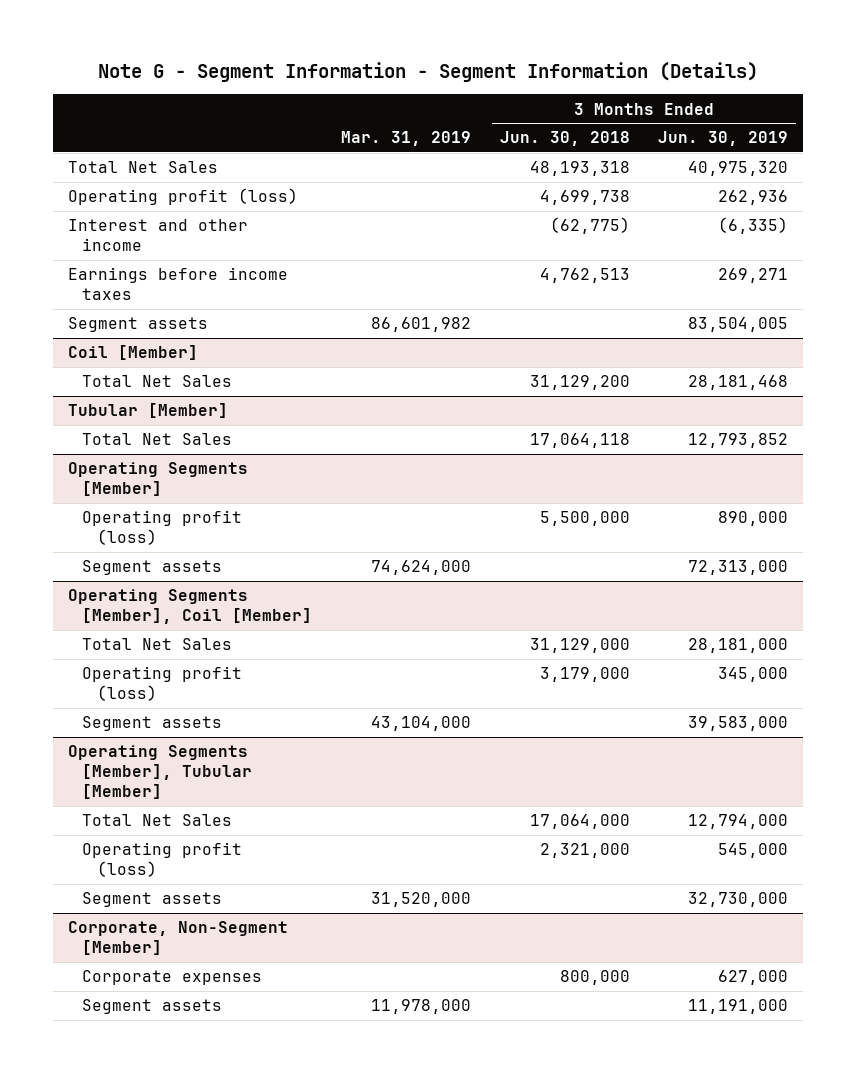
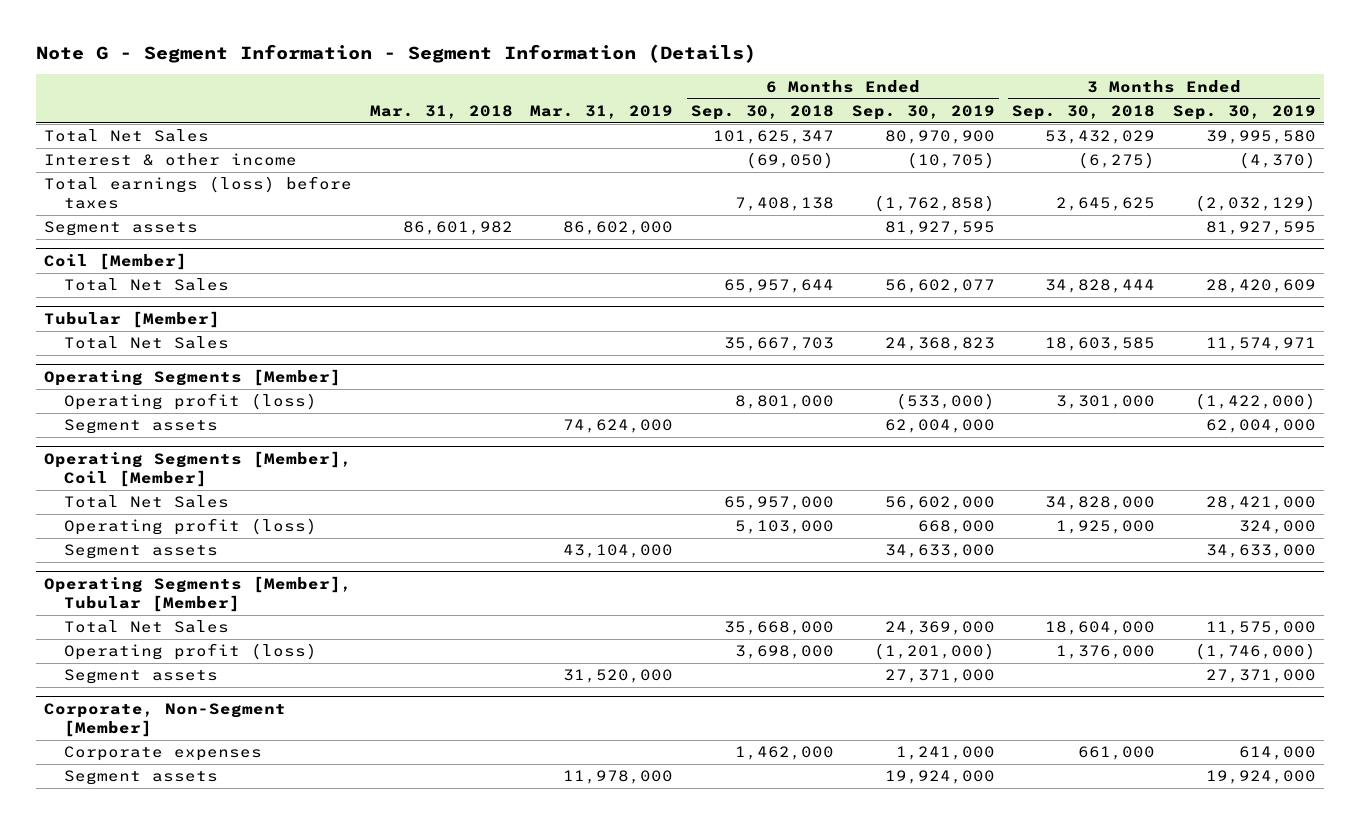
- | Mar. 31, 2019 | 3 Months Ended Jun. 30, 2018 | 3 Months Ended Jun. 30, 2019
+ | Mar. 31, 2018 | Mar. 31, 2019 | 6 Months Ended Sep. 30, 2018 | 6 Months Ended Sep. 30, 2019 | 3 Months Ended Sep. 30, 2018 | 3 Months Ended Sep. 30, 2019
- Operating profit (loss) | | 4,699,738 | 262,936
- Interest and other income | | (62,775) | (6,335)
- Earnings before income taxes | | 4,762,513 | 269,271
- Segment assets | 86,601,982 | | 83,504,005
+ Interest & other income | | | (69,050) | (10,705) | (6,275) | (4,370)
+ Total earnings (loss) before taxes | | | 7,408,138 | (1,762,858) | 2,645,625 | (2,032,129)
+ Segment assets | 86,601,982 | 86,602,000 | | 81,927,595 | | 81,927,595

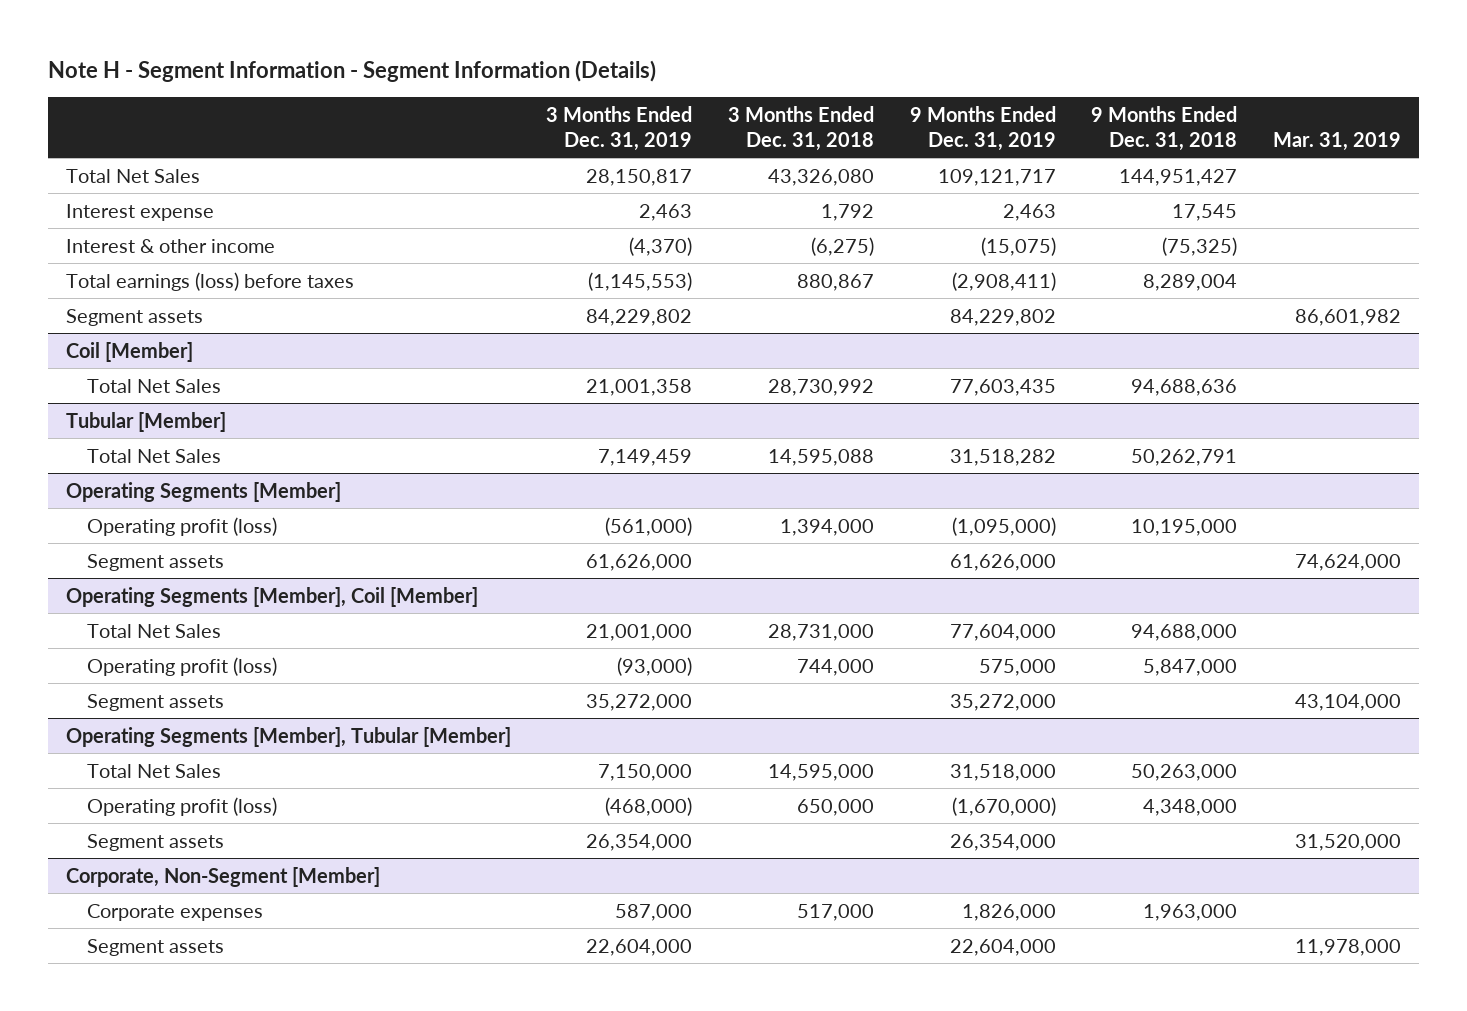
- Note G - Segment Information - Segment Information (Details)
+ Note H - Segment Information - Segment Information (Details)
- | Mar. 31, 2018 | Mar. 31, 2019 | 6 Months Ended Sep. 30, 2018 | 6 Months Ended Sep. 30, 2019 | 3 Months Ended Sep. 30, 2018 | 3 Months Ended Sep. 30, 2019
+ | 3 Months Ended Dec. 31, 2019 | 3 Months Ended Dec. 31, 2018 | 9 Months Ended Dec. 31, 2019 | 9 Months Ended Dec. 31, 2018 | Mar. 31, 2019
+ Interest expense | 2,463 | 1,792 | 2,463 | 17,545 |
- Segment assets | 86,601,982 | 86,602,000 | | 81,927,595 | | 81,927,595
+ Segment assets | 84,229,802 | | 84,229,802 | | 86,601,982

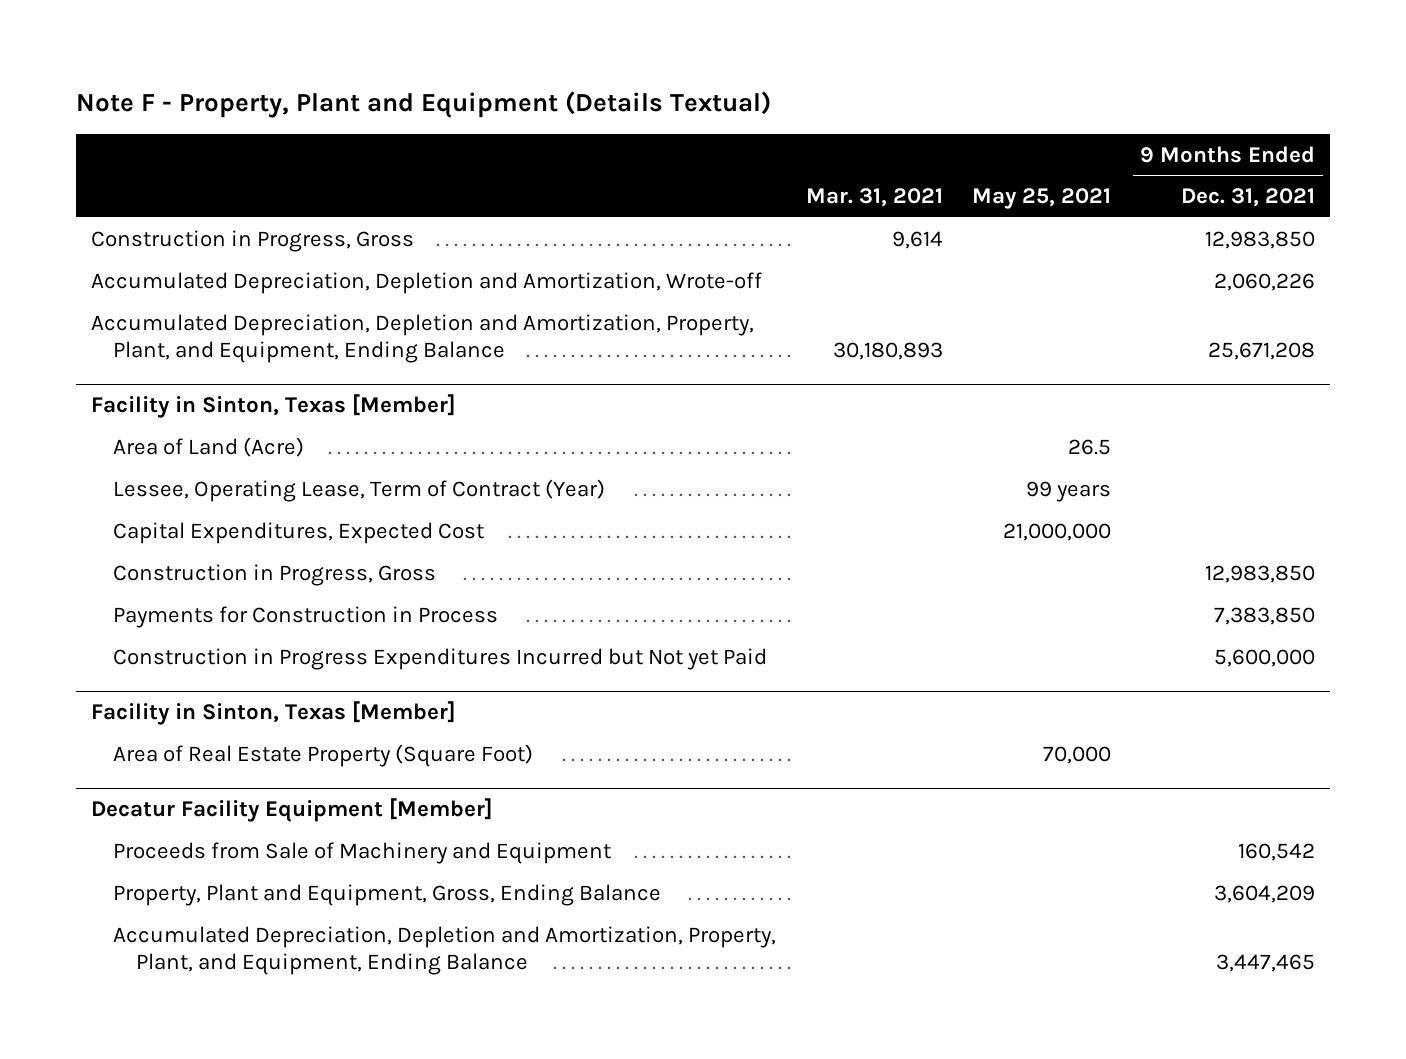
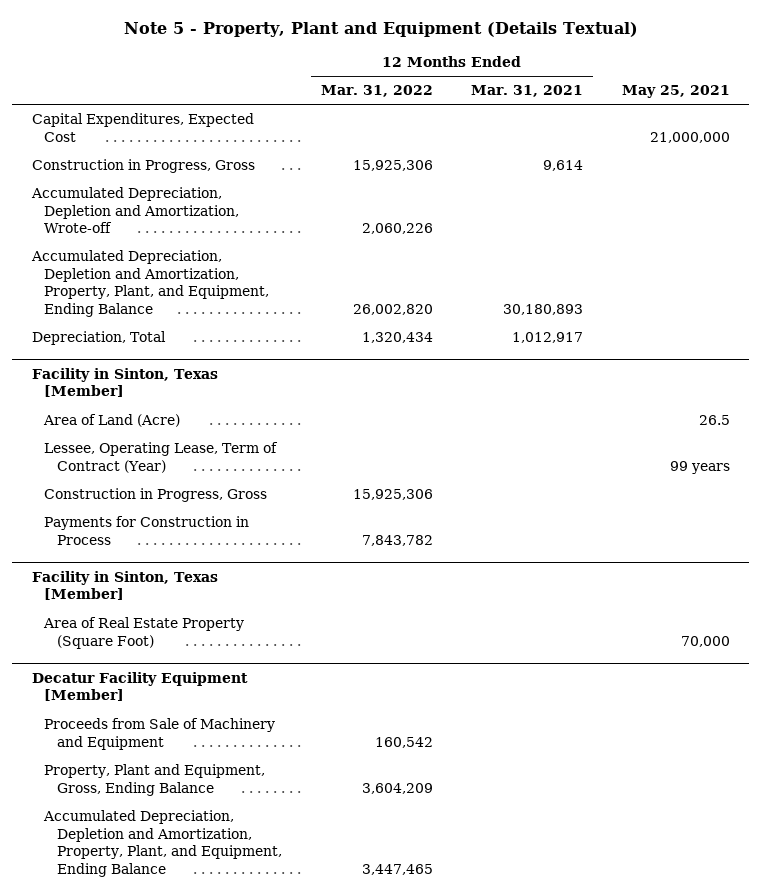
- Note F - Property, Plant and Equipment (Details Textual)
+ Note 5 - Property, Plant and Equipment (Details Textual)
- | Mar. 31, 2021 | May 25, 2021 | 9 Months Ended Dec. 31, 2021
+ | 12 Months Ended Mar. 31, 2022 | 12 Months Ended Mar. 31, 2021 | May 25, 2021
+ Capital Expenditures, Expected Cost | | | 21,000,000
+ Depreciation, Total | 1,320,434 | 1,012,917 |
@ Facility in Sinton, Texas [Member]
- Capital Expenditures, Expected Cost | | 21,000,000 |
- Construction in Progress Expenditures Incurred but Not yet Paid | | | 5,600,000

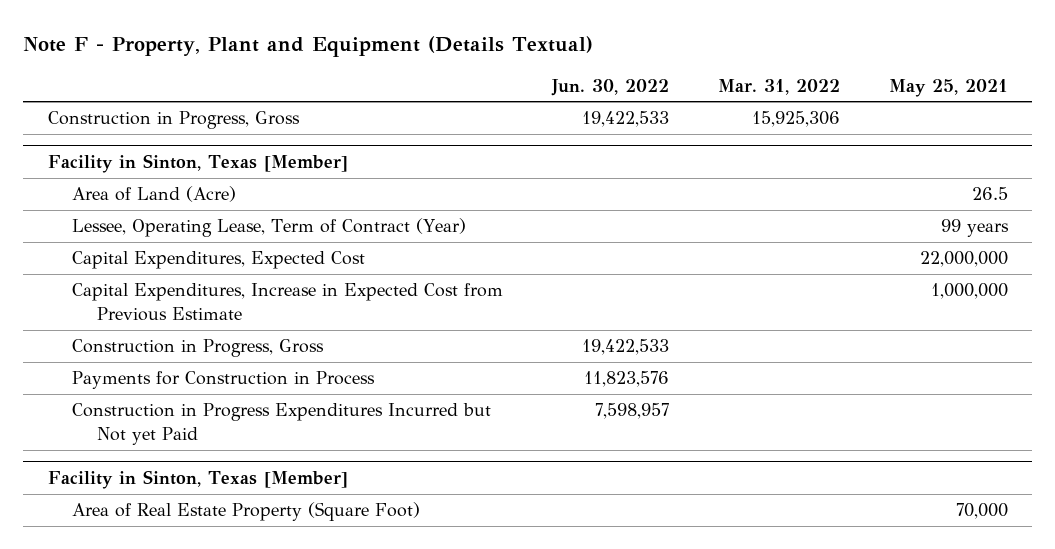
- Note 5 - Property, Plant and Equipment (Details Textual)
+ Note F - Property, Plant and Equipment (Details Textual)
- | 12 Months Ended Mar. 31, 2022 | 12 Months Ended Mar. 31, 2021 | May 25, 2021
+ | Jun. 30, 2022 | Mar. 31, 2022 | May 25, 2021
- Capital Expenditures, Expected Cost | | | 21,000,000
- Accumulated Depreciation, Depletion and Amortization, Wrote-off | 2,060,226 | |
- Accumulated Depreciation, Depletion and Amortization, Property, Plant, and Equipment, Ending Balance | 26,002,820 | 30,180,893 |
- Depreciation, Total | 1,320,434 | 1,012,917 |
@ Facility in Sinton, Texas [Member]
+ Capital Expenditures, Expected Cost | | | 22,000,000
+ Capital Expenditures, Increase in Expected Cost from Previous Estimate | | | 1,000,000
+ Construction in Progress Expenditures Incurred but Not yet Paid | 7,598,957 | |
- Decatur Facility Equipment [Member]
- Proceeds from Sale of Machinery and Equipment | 160,542 | |
- Property, Plant and Equipment, Gross, Ending Balance | 3,604,209 | |
- Accumulated Depreciation, Depletion and Amortization, Property, Plant, and Equipment, Ending Balance | 3,447,465 | |

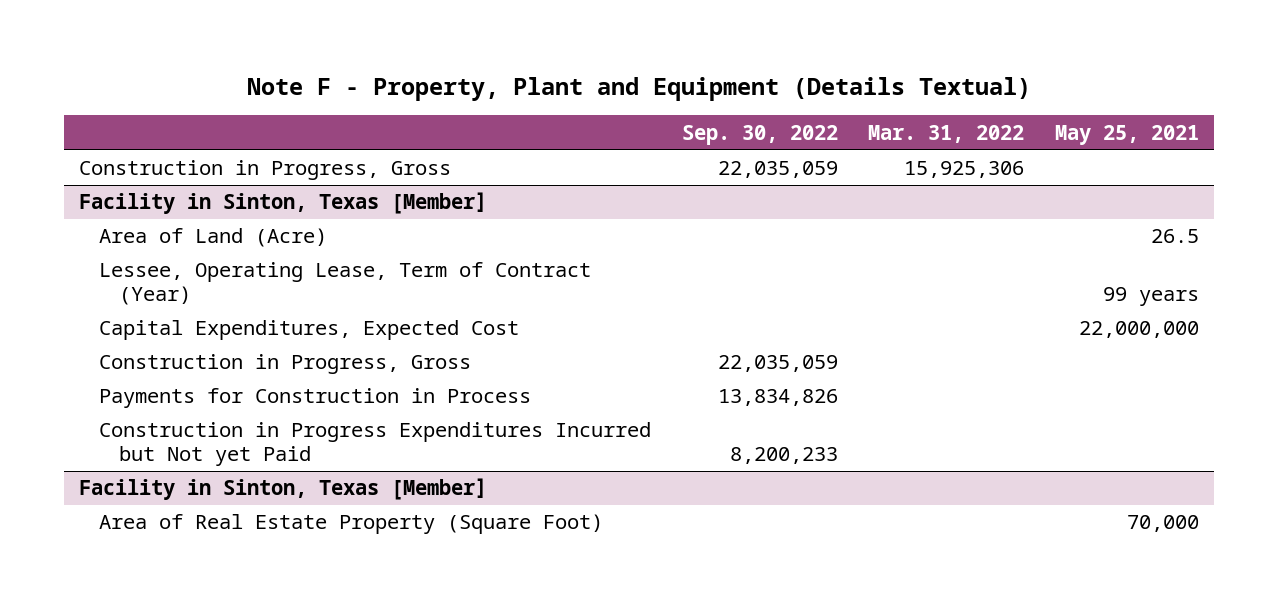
- | Jun. 30, 2022 | Mar. 31, 2022 | May 25, 2021
+ | Sep. 30, 2022 | Mar. 31, 2022 | May 25, 2021
@ Facility in Sinton, Texas [Member]
- Capital Expenditures, Increase in Expected Cost from Previous Estimate | | | 1,000,000

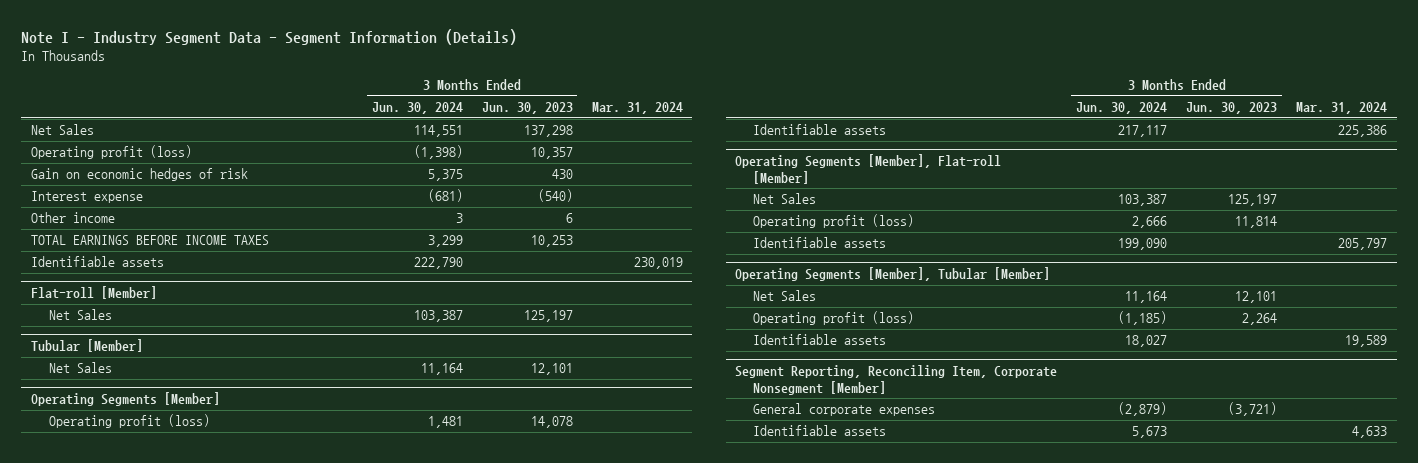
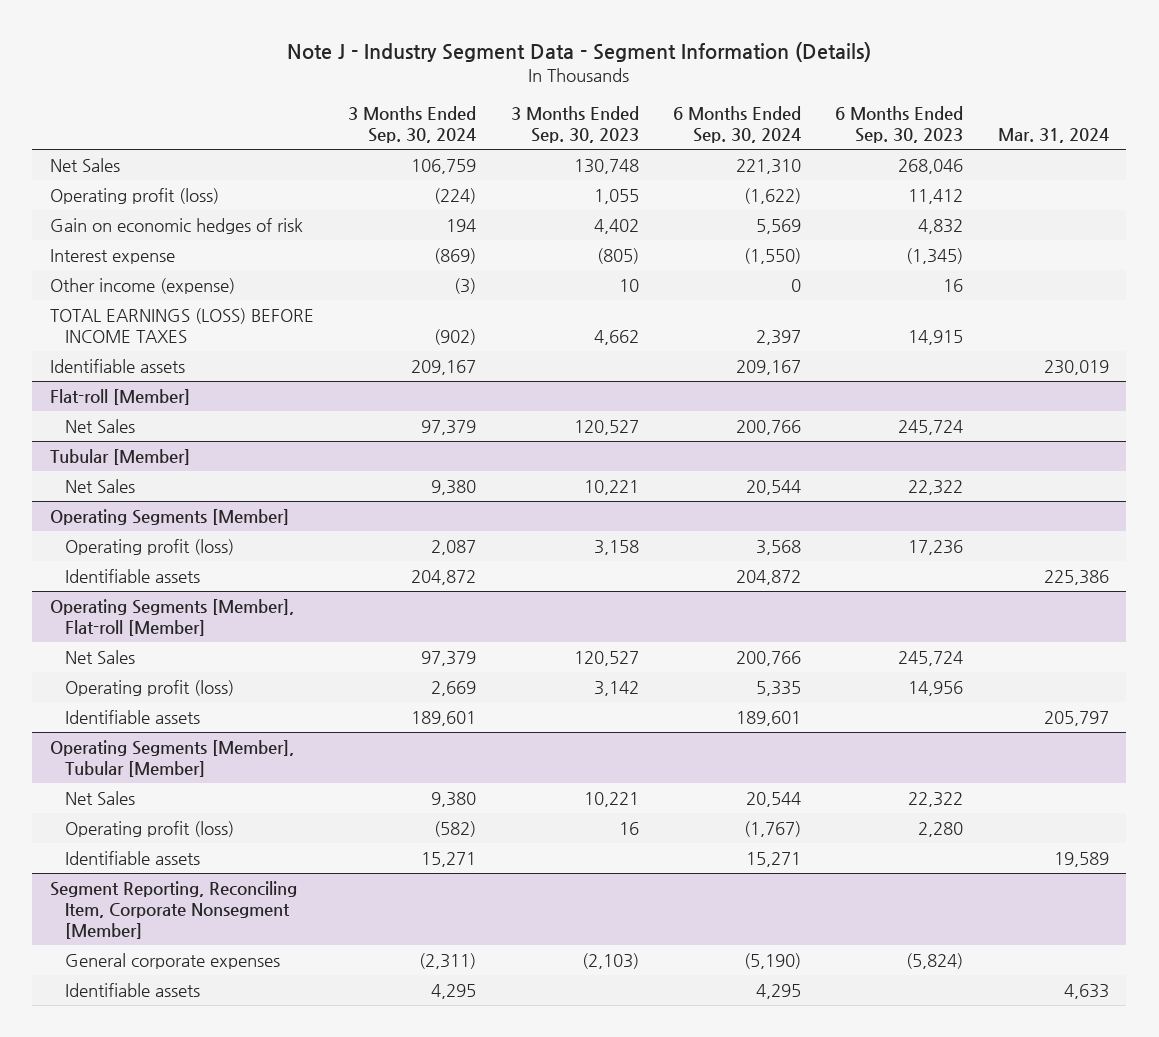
- Note I - Industry Segment Data - Segment Information (Details)
+ Note J - Industry Segment Data - Segment Information (Details)
- | 3 Months Ended Jun. 30, 2024 | 3 Months Ended Jun. 30, 2023 | Mar. 31, 2024
+ | 3 Months Ended Sep. 30, 2024 | 3 Months Ended Sep. 30, 2023 | 6 Months Ended Sep. 30, 2024 | 6 Months Ended Sep. 30, 2023 | Mar. 31, 2024
- Other income | 3 | 6 |
- TOTAL EARNINGS BEFORE INCOME TAXES | 3,299 | 10,253 |
+ Other income (expense) | (3) | 10 | 0 | 16 |
+ TOTAL EARNINGS (LOSS) BEFORE INCOME TAXES | (902) | 4,662 | 2,397 | 14,915 |

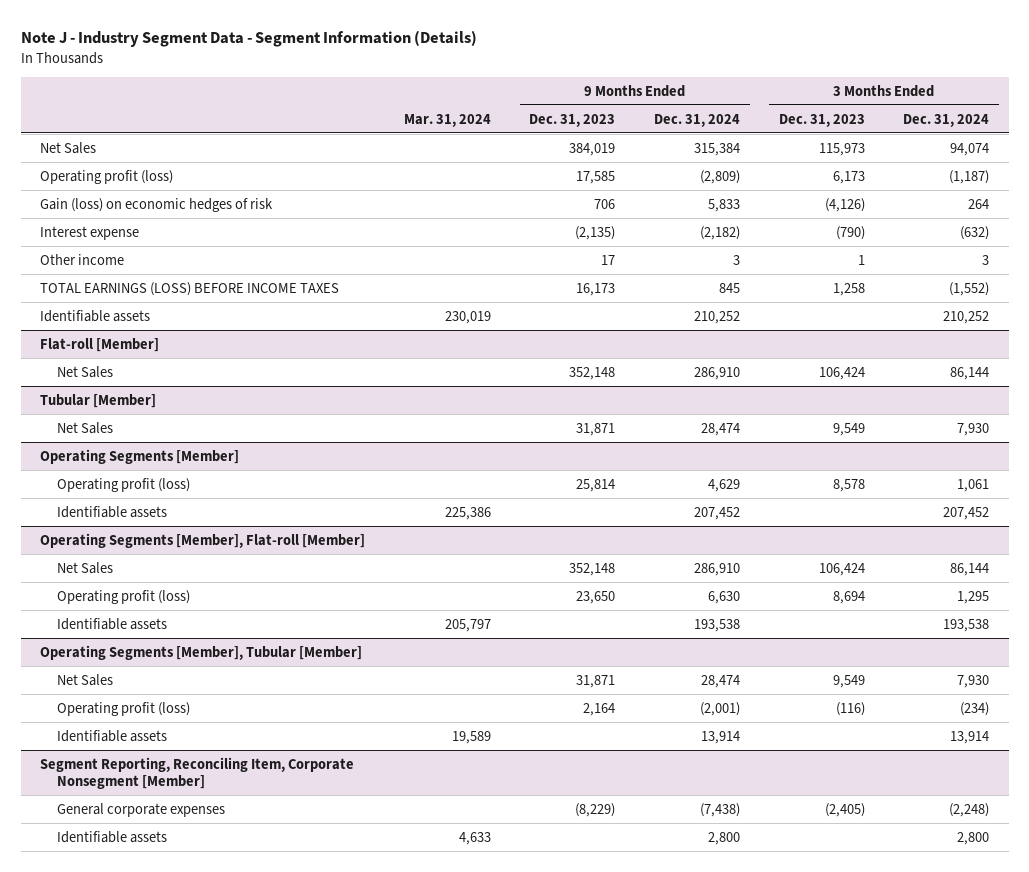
- | 3 Months Ended Sep. 30, 2024 | 3 Months Ended Sep. 30, 2023 | 6 Months Ended Sep. 30, 2024 | 6 Months Ended Sep. 30, 2023 | Mar. 31, 2024
+ | Mar. 31, 2024 | 9 Months Ended Dec. 31, 2023 | 9 Months Ended Dec. 31, 2024 | 3 Months Ended Dec. 31, 2023 | 3 Months Ended Dec. 31, 2024
- Gain on economic hedges of risk | 194 | 4,402 | 5,569 | 4,832 |
+ Gain (loss) on economic hedges of risk | | 706 | 5,833 | (4,126) | 264
- Other income (expense) | (3) | 10 | 0 | 16 |
+ Other income | | 17 | 3 | 1 | 3

